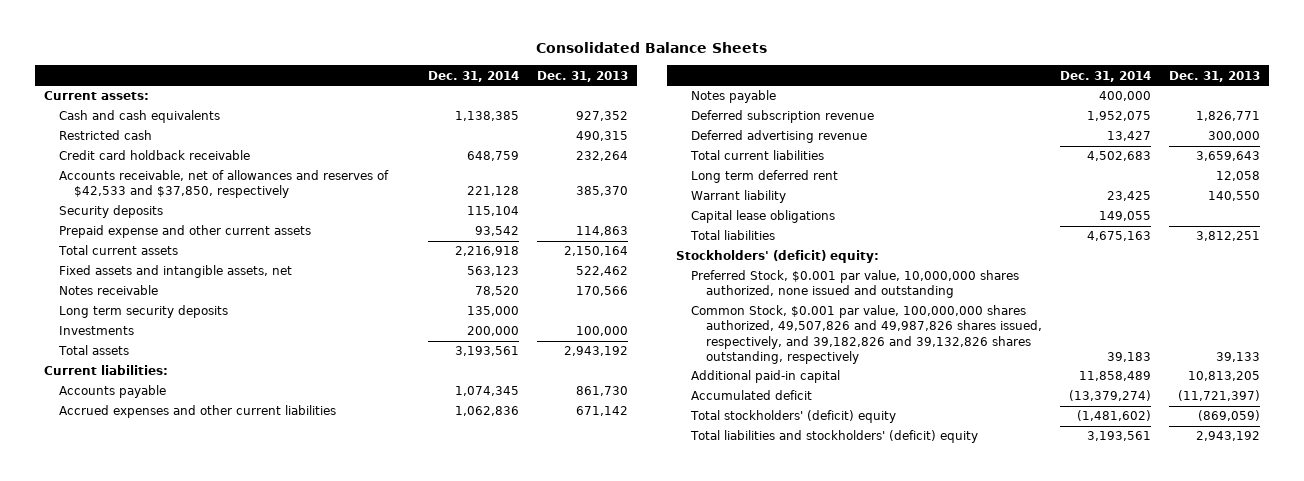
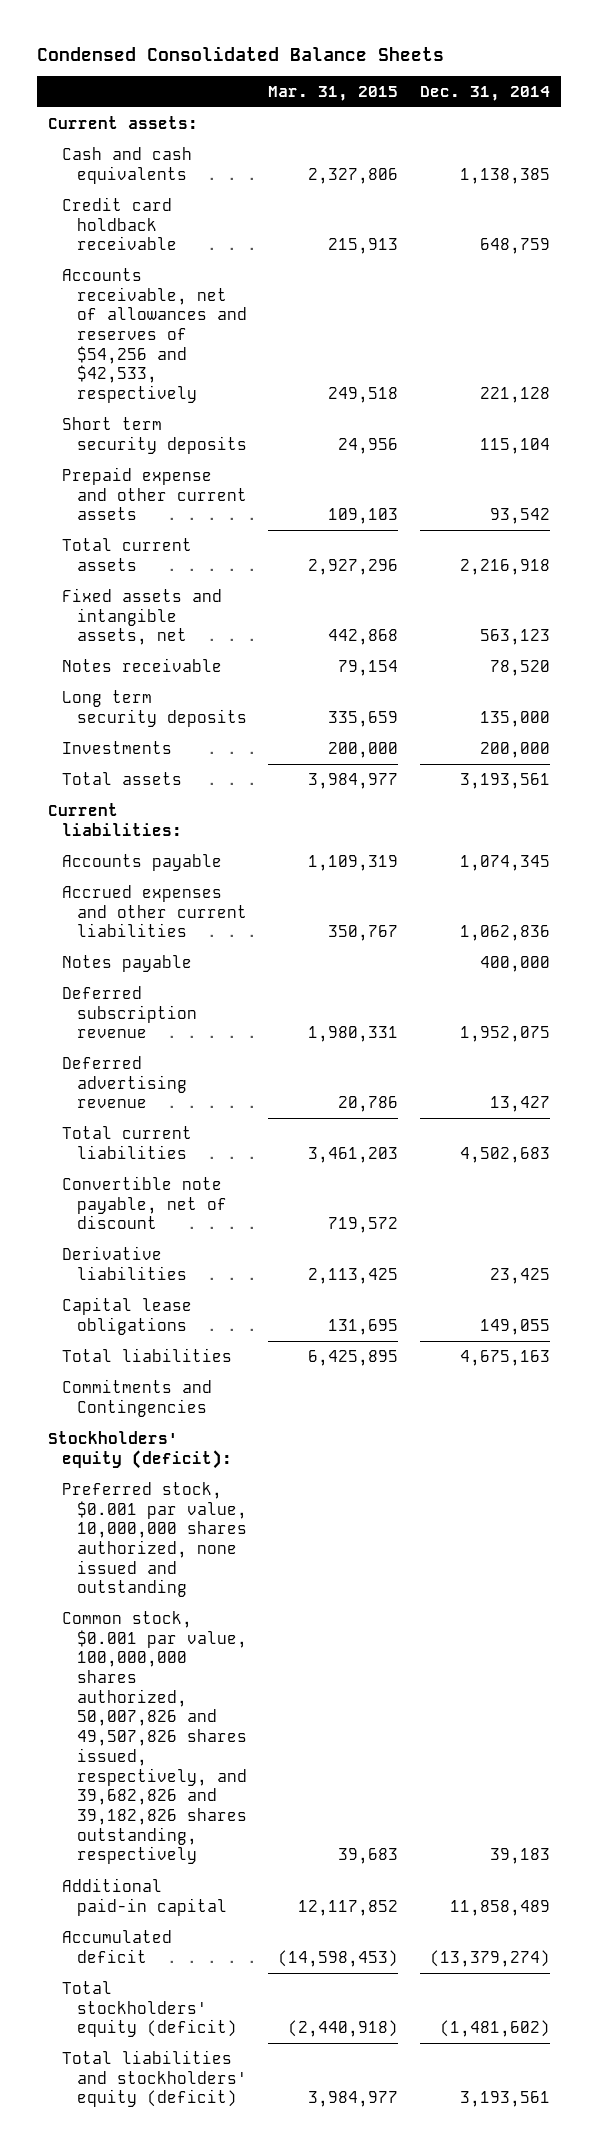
- Consolidated Balance Sheets
+ Condensed Consolidated Balance Sheets
- | Dec. 31, 2014 | Dec. 31, 2013
+ | Mar. 31, 2015 | Dec. 31, 2014
- Restricted cash | | 490,315
- Accounts receivable, net of allowances and reserves of $42,533 and $37,850, respectively | 221,128 | 385,370
- Security deposits | 115,104 |
+ Accounts receivable, net of allowances and reserves of $54,256 and $42,533, respectively | 249,518 | 221,128
+ Short term security deposits | 24,956 | 115,104
- Long term deferred rent | | 12,058
- Warrant liability | 23,425 | 140,550
+ Convertible note payable, net of discount | 719,572 |
+ Derivative liabilities | 2,113,425 | 23,425
- Stockholders' (deficit) equity:
- Preferred Stock, $0.001 par value, 10,000,000 shares authorized, none issued and outstanding
- Common Stock, $0.001 par value, 100,000,000 shares authorized, 49,507,826 and 49,987,826 shares issued, respectively, and 39,182,826 and 39,132,826 shares outstanding, respectively | 39,183 | 39,133
+ Commitments and Contingencies
+ Stockholders' equity (deficit):
+ Preferred stock, $0.001 par value, 10,000,000 shares authorized, none issued and outstanding
+ Common stock, $0.001 par value, 100,000,000 shares authorized, 50,007,826 and 49,507,826 shares issued, respectively, and 39,682,826 and 39,182,826 shares outstanding, respectively | 39,683 | 39,183
- Total stockholders' (deficit) equity | (1,481,602) | (869,059)
- Total liabilities and stockholders' (deficit) equity | 3,193,561 | 2,943,192
+ Total stockholders' equity (deficit) | (2,440,918) | (1,481,602)
+ Total liabilities and stockholders' equity (deficit) | 3,984,977 | 3,193,561

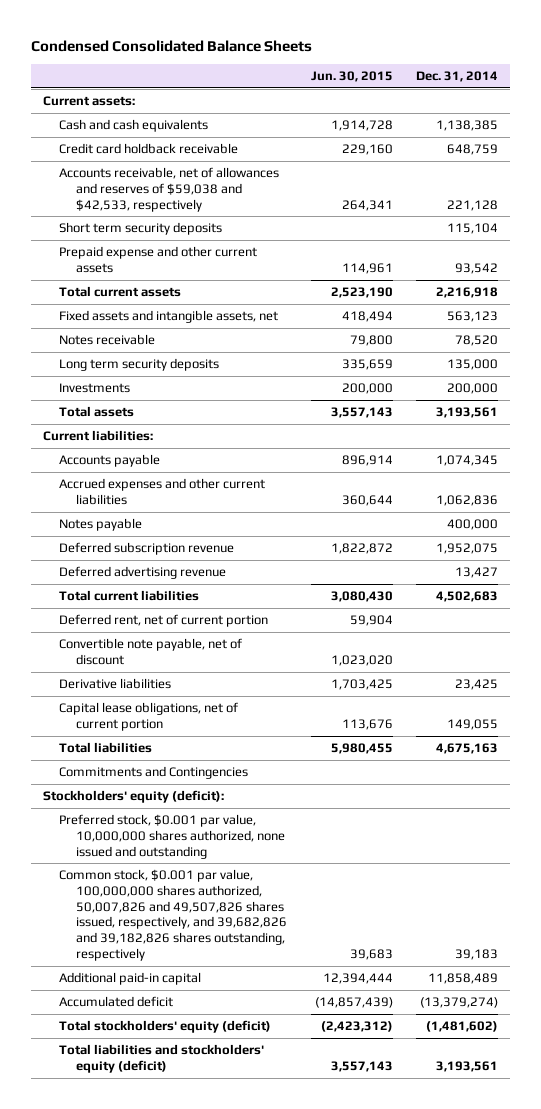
- | Mar. 31, 2015 | Dec. 31, 2014
+ | Jun. 30, 2015 | Dec. 31, 2014
- Accounts receivable, net of allowances and reserves of $54,256 and $42,533, respectively | 249,518 | 221,128
+ Accounts receivable, net of allowances and reserves of $59,038 and $42,533, respectively | 264,341 | 221,128
+ Deferred rent, net of current portion | 59,904 |
- Capital lease obligations | 131,695 | 149,055
+ Capital lease obligations, net of current portion | 113,676 | 149,055

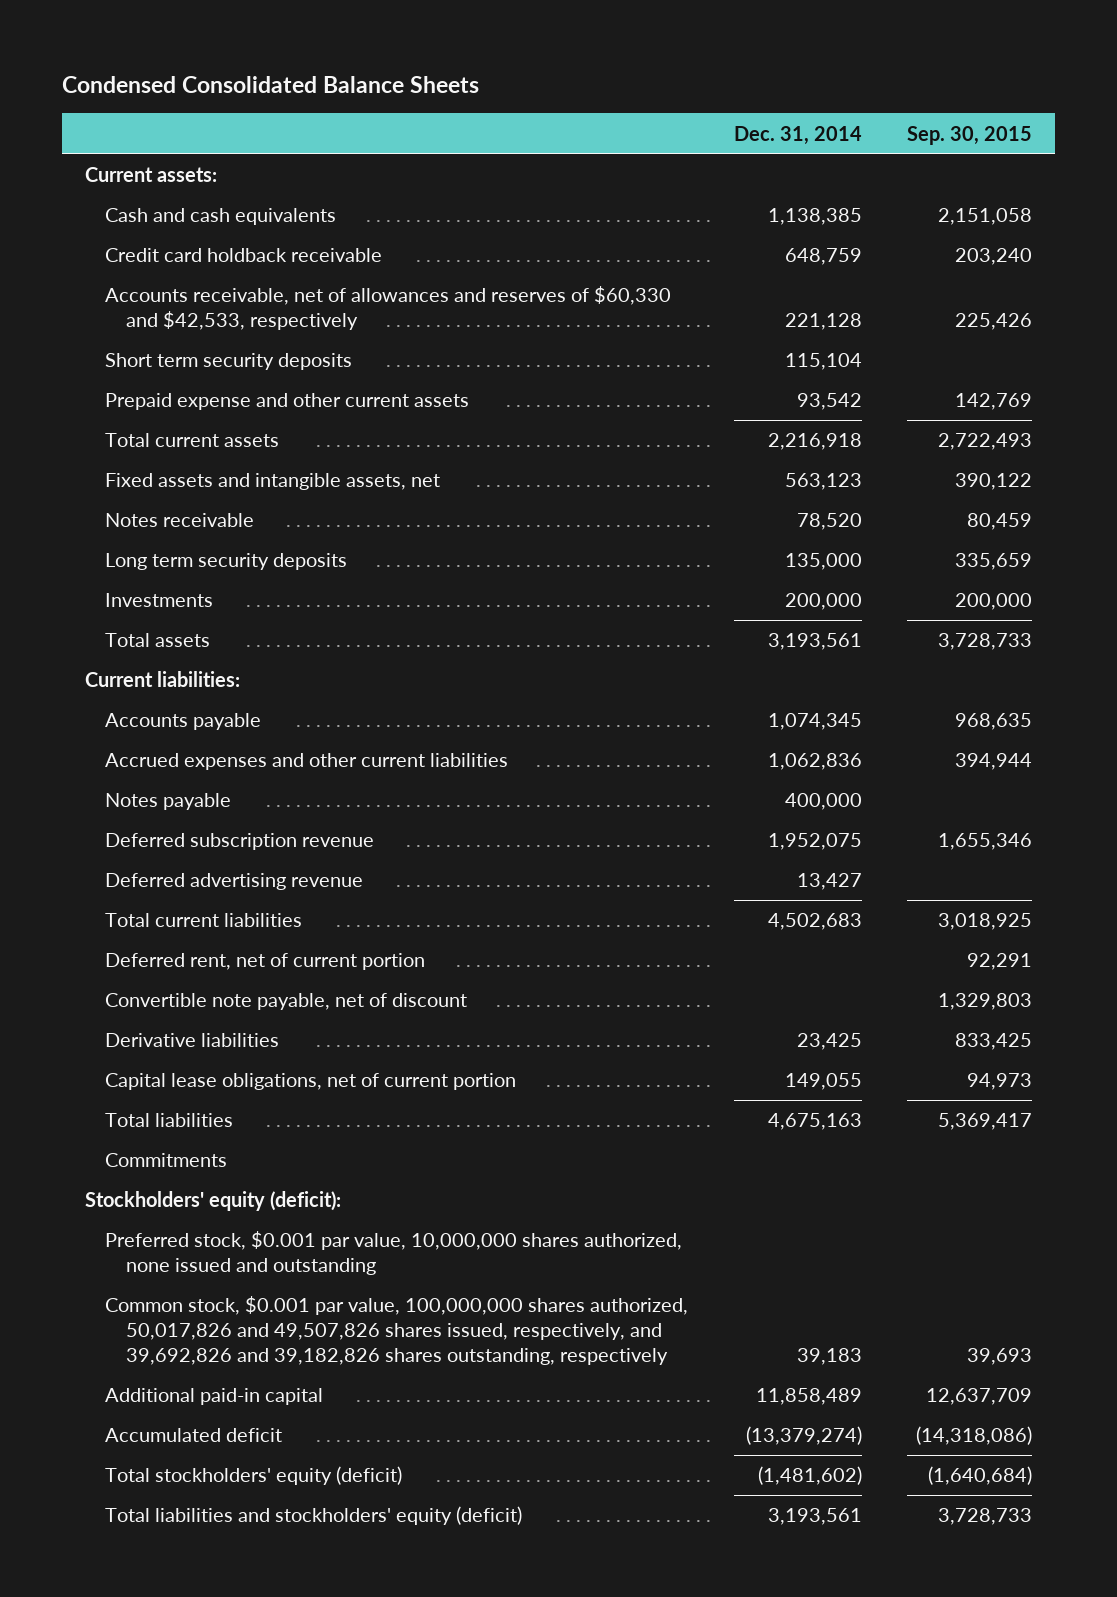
- | Jun. 30, 2015 | Dec. 31, 2014
+ | Dec. 31, 2014 | Sep. 30, 2015
- Accounts receivable, net of allowances and reserves of $59,038 and $42,533, respectively | 264,341 | 221,128
+ Accounts receivable, net of allowances and reserves of $60,330 and $42,533, respectively | 221,128 | 225,426
- Commitments and Contingencies
+ Commitments
- Common stock, $0.001 par value, 100,000,000 shares authorized, 50,007,826 and 49,507,826 shares issued, respectively, and 39,682,826 and 39,182,826 shares outstanding, respectively | 39,683 | 39,183
+ Common stock, $0.001 par value, 100,000,000 shares authorized, 50,017,826 and 49,507,826 shares issued, respectively, and 39,692,826 and 39,182,826 shares outstanding, respectively | 39,183 | 39,693

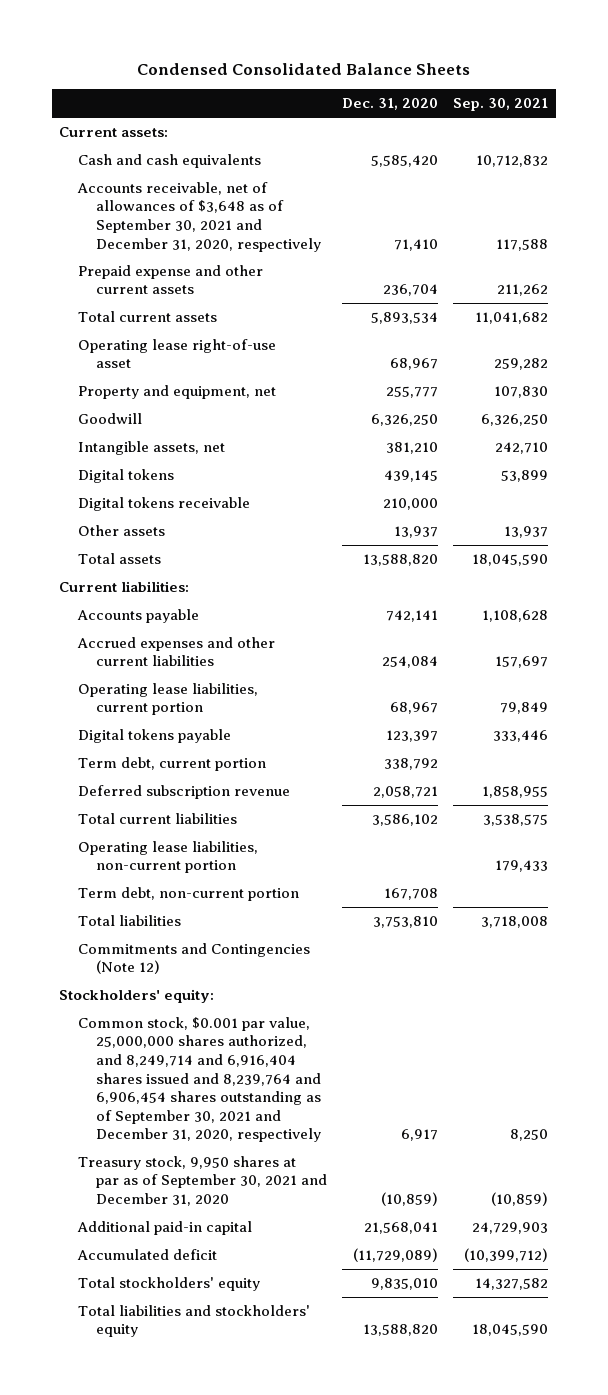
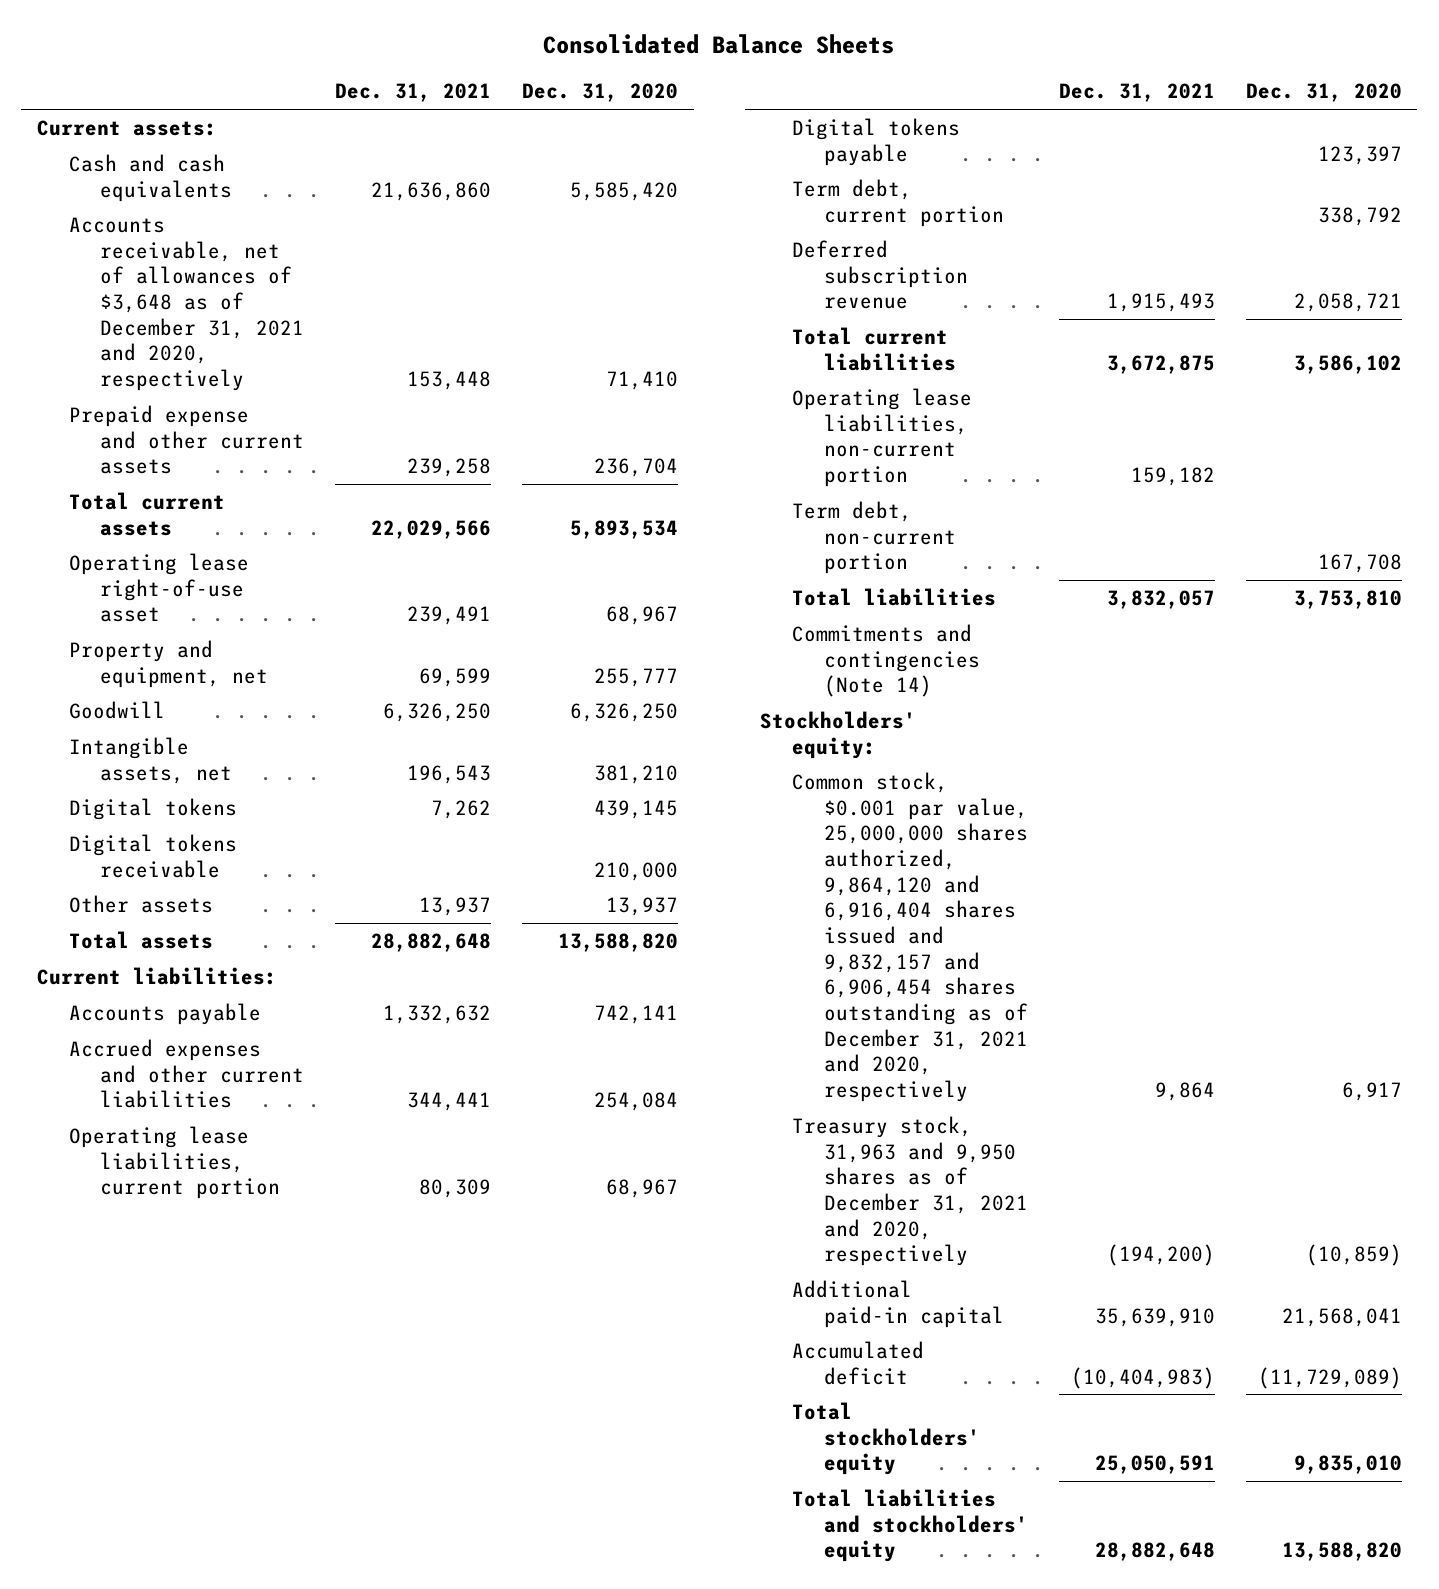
- Condensed Consolidated Balance Sheets
+ Consolidated Balance Sheets
- | Dec. 31, 2020 | Sep. 30, 2021
+ | Dec. 31, 2021 | Dec. 31, 2020
- Accounts receivable, net of allowances of $3,648 as of September 30, 2021 and December 31, 2020, respectively | 71,410 | 117,588
+ Accounts receivable, net of allowances of $3,648 as of December 31, 2021 and 2020, respectively | 153,448 | 71,410
- Commitments and Contingencies (Note 12)
+ Commitments and contingencies (Note 14)
- Common stock, $0.001 par value, 25,000,000 shares authorized, and 8,249,714 and 6,916,404 shares issued and 8,239,764 and 6,906,454 shares outstanding as of September 30, 2021 and December 31, 2020, respectively | 6,917 | 8,250
- Treasury stock, 9,950 shares at par as of September 30, 2021 and December 31, 2020 | (10,859) | (10,859)
+ Common stock, $0.001 par value, 25,000,000 shares authorized, 9,864,120 and 6,916,404 shares issued and 9,832,157 and 6,906,454 shares outstanding as of December 31, 2021 and 2020, respectively | 9,864 | 6,917
+ Treasury stock, 31,963 and 9,950 shares as of December 31, 2021 and 2020, respectively | (194,200) | (10,859)

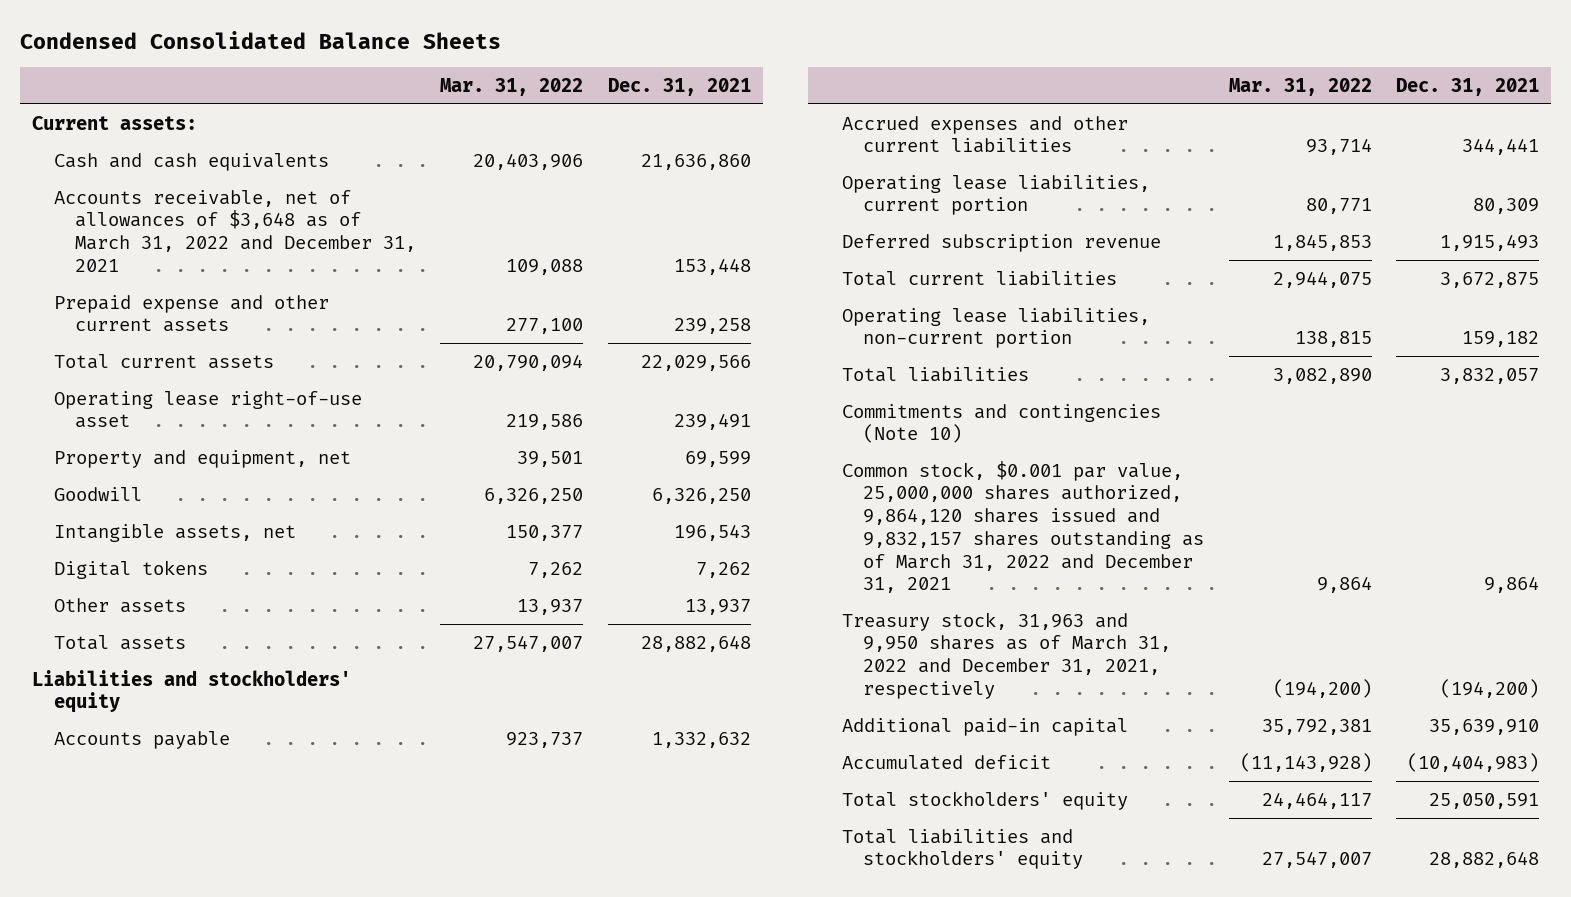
- Consolidated Balance Sheets
+ Condensed Consolidated Balance Sheets
- | Dec. 31, 2021 | Dec. 31, 2020
+ | Mar. 31, 2022 | Dec. 31, 2021
- Accounts receivable, net of allowances of $3,648 as of December 31, 2021 and 2020, respectively | 153,448 | 71,410
+ Accounts receivable, net of allowances of $3,648 as of March 31, 2022 and December 31, 2021 | 109,088 | 153,448
- Digital tokens receivable | | 210,000
- Current liabilities:
+ Liabilities and stockholders' equity
- Digital tokens payable | | 123,397
- Term debt, current portion | | 338,792
- Term debt, non-current portion | | 167,708
- Commitments and contingencies (Note 14)
- Stockholders' equity:
- Common stock, $0.001 par value, 25,000,000 shares authorized, 9,864,120 and 6,916,404 shares issued and 9,832,157 and 6,906,454 shares outstanding as of December 31, 2021 and 2020, respectively | 9,864 | 6,917
- Treasury stock, 31,963 and 9,950 shares as of December 31, 2021 and 2020, respectively | (194,200) | (10,859)
+ Commitments and contingencies (Note 10)
+ Common stock, $0.001 par value, 25,000,000 shares authorized, 9,864,120 shares issued and 9,832,157 shares outstanding as of March 31, 2022 and December 31, 2021 | 9,864 | 9,864
+ Treasury stock, 31,963 and 9,950 shares as of March 31, 2022 and December 31, 2021, respectively | (194,200) | (194,200)

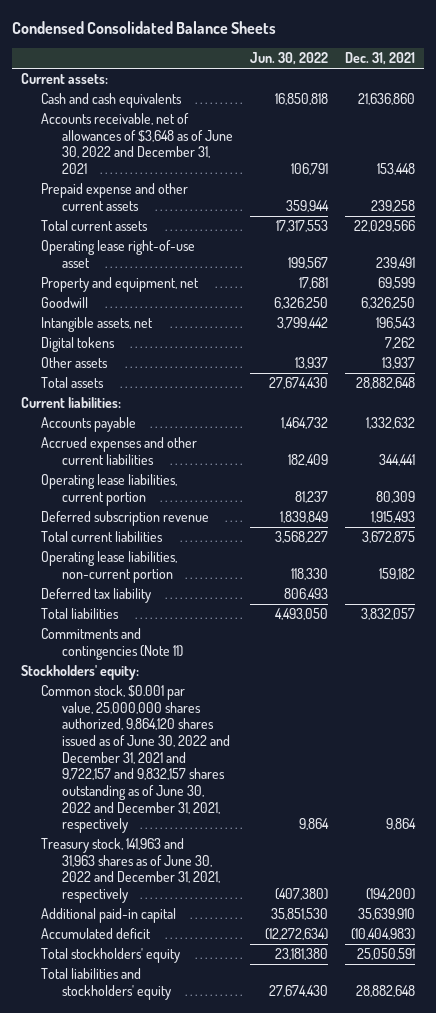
- | Mar. 31, 2022 | Dec. 31, 2021
+ | Jun. 30, 2022 | Dec. 31, 2021
- Accounts receivable, net of allowances of $3,648 as of March 31, 2022 and December 31, 2021 | 109,088 | 153,448
+ Accounts receivable, net of allowances of $3,648 as of June 30, 2022 and December 31, 2021 | 106,791 | 153,448
- Liabilities and stockholders' equity
+ Current liabilities:
+ Deferred tax liability | 806,493 |
- Commitments and contingencies (Note 10)
- Common stock, $0.001 par value, 25,000,000 shares authorized, 9,864,120 shares issued and 9,832,157 shares outstanding as of March 31, 2022 and December 31, 2021 | 9,864 | 9,864
- Treasury stock, 31,963 and 9,950 shares as of March 31, 2022 and December 31, 2021, respectively | (194,200) | (194,200)
+ Commitments and contingencies (Note 11)
+ Stockholders' equity:
+ Common stock, $0.001 par value, 25,000,000 shares authorized, 9,864,120 shares issued as of June 30, 2022 and December 31, 2021 and 9,722,157 and 9,832,157 shares outstanding as of June 30, 2022 and December 31, 2021, respectively | 9,864 | 9,864
+ Treasury stock, 141,963 and 31,963 shares as of June 30, 2022 and December 31, 2021, respectively | (407,380) | (194,200)

